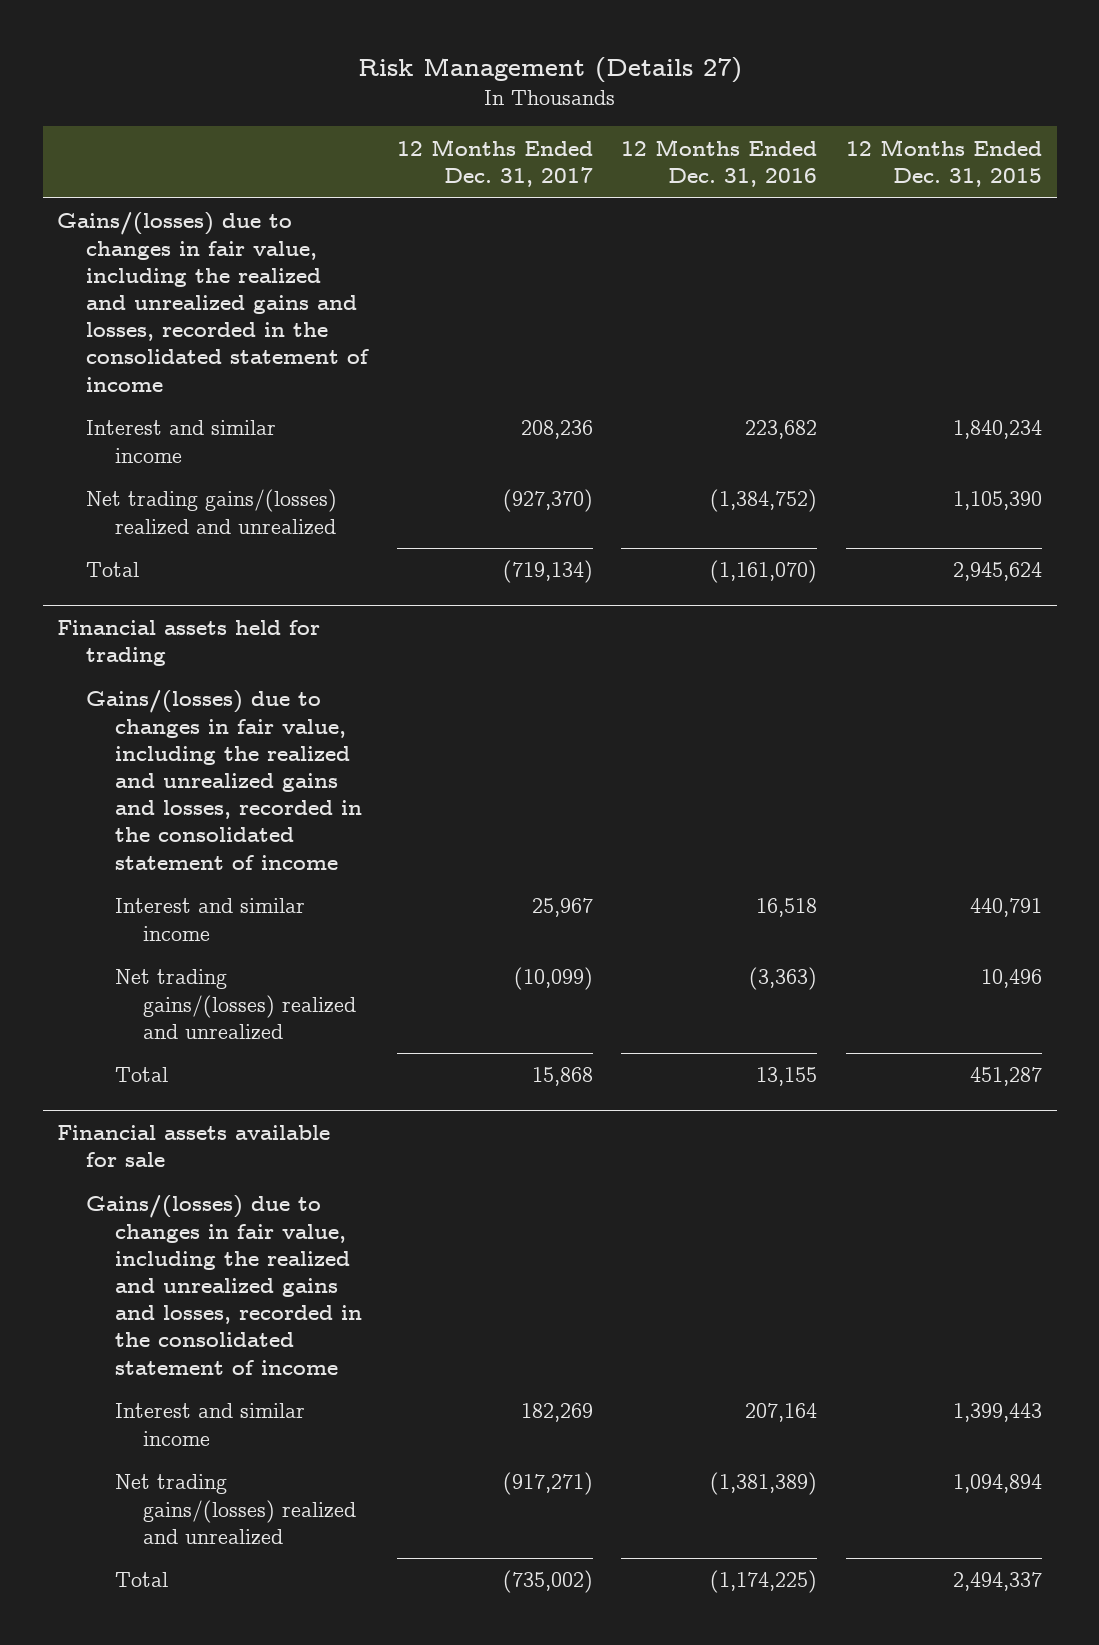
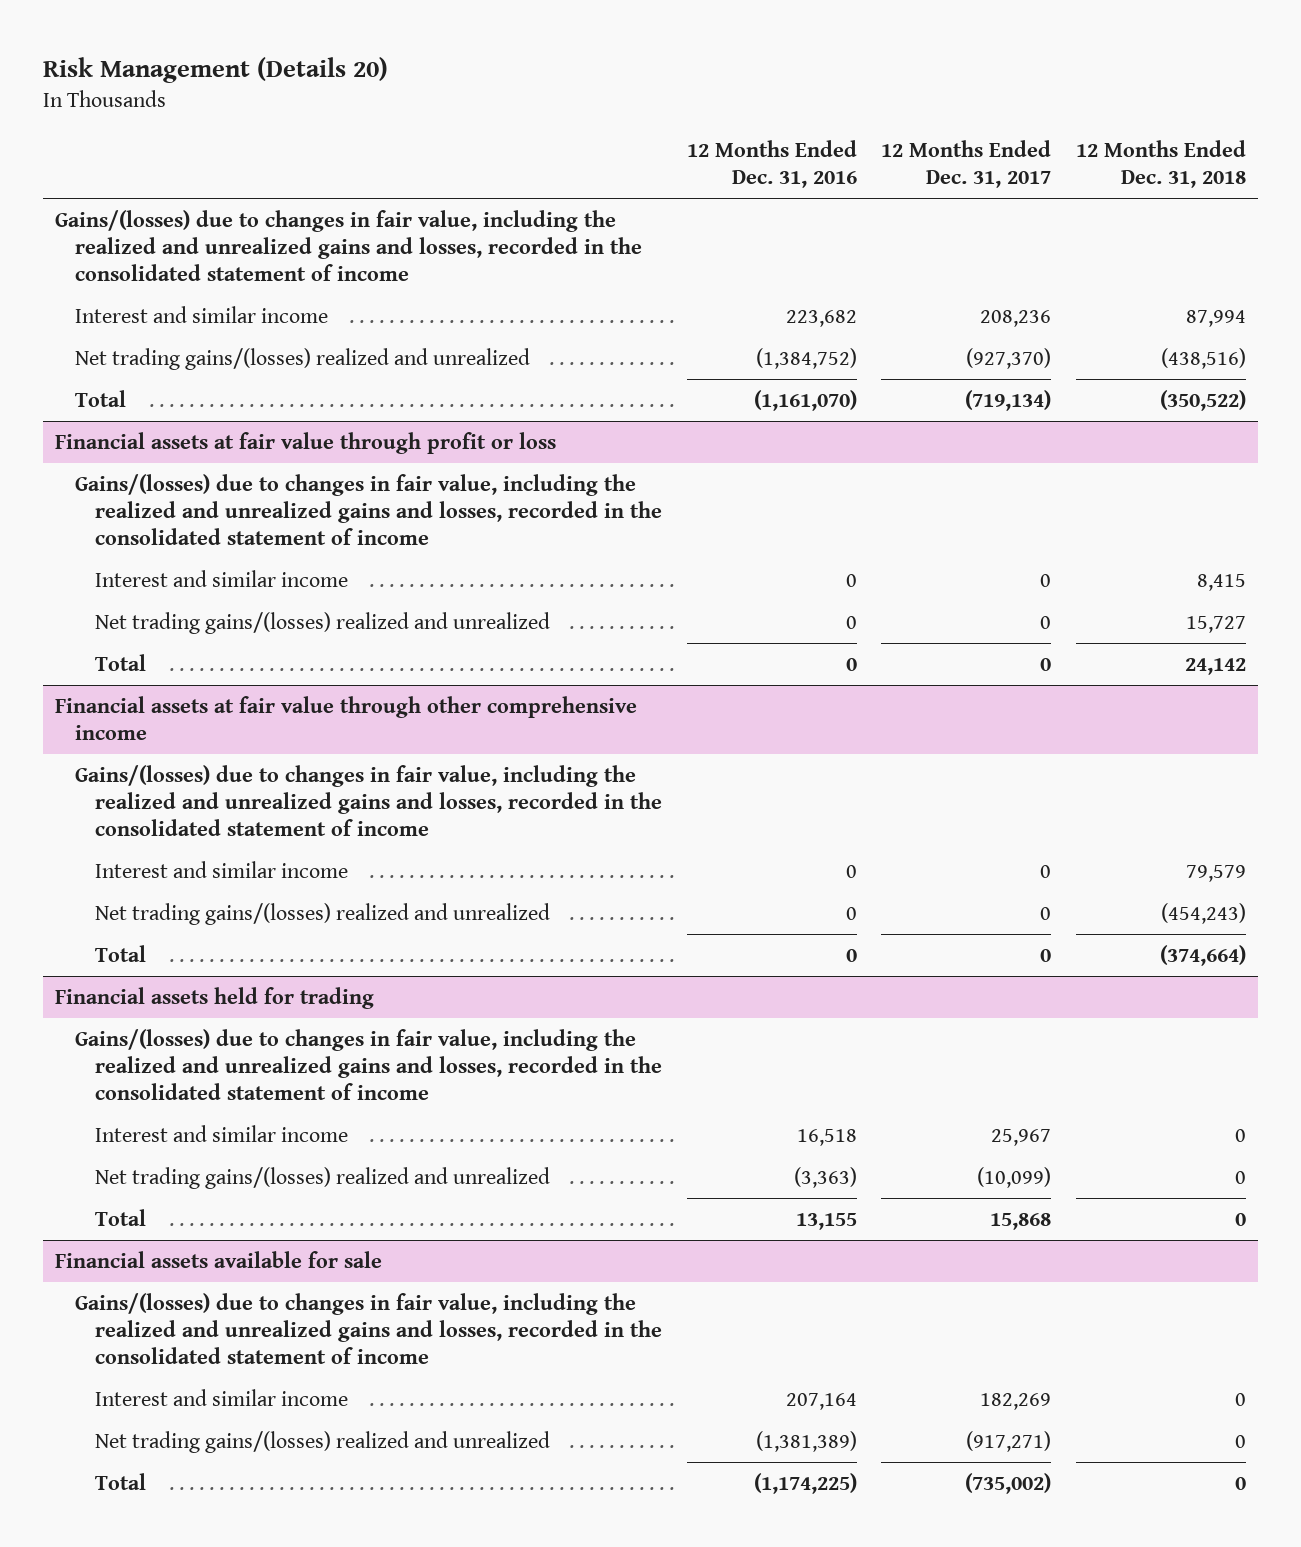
- Risk Management (Details 27)
+ Risk Management (Details 20)
- | 12 Months Ended Dec. 31, 2017 | 12 Months Ended Dec. 31, 2016 | 12 Months Ended Dec. 31, 2015
+ | 12 Months Ended Dec. 31, 2016 | 12 Months Ended Dec. 31, 2017 | 12 Months Ended Dec. 31, 2018
+ Financial assets at fair value through profit or loss
+ Gains/(losses) due to changes in fair value, including the realized and unrealized gains and losses, recorded in the consolidated statement of income
+ Interest and similar income | 0 | 0 | 8,415
+ Net trading gains/(losses) realized and unrealized | 0 | 0 | 15,727
+ Total | 0 | 0 | 24,142
+ Financial assets at fair value through other comprehensive income
+ Gains/(losses) due to changes in fair value, including the realized and unrealized gains and losses, recorded in the consolidated statement of income
+ Interest and similar income | 0 | 0 | 79,579
+ Net trading gains/(losses) realized and unrealized | 0 | 0 | (454,243)
+ Total | 0 | 0 | (374,664)

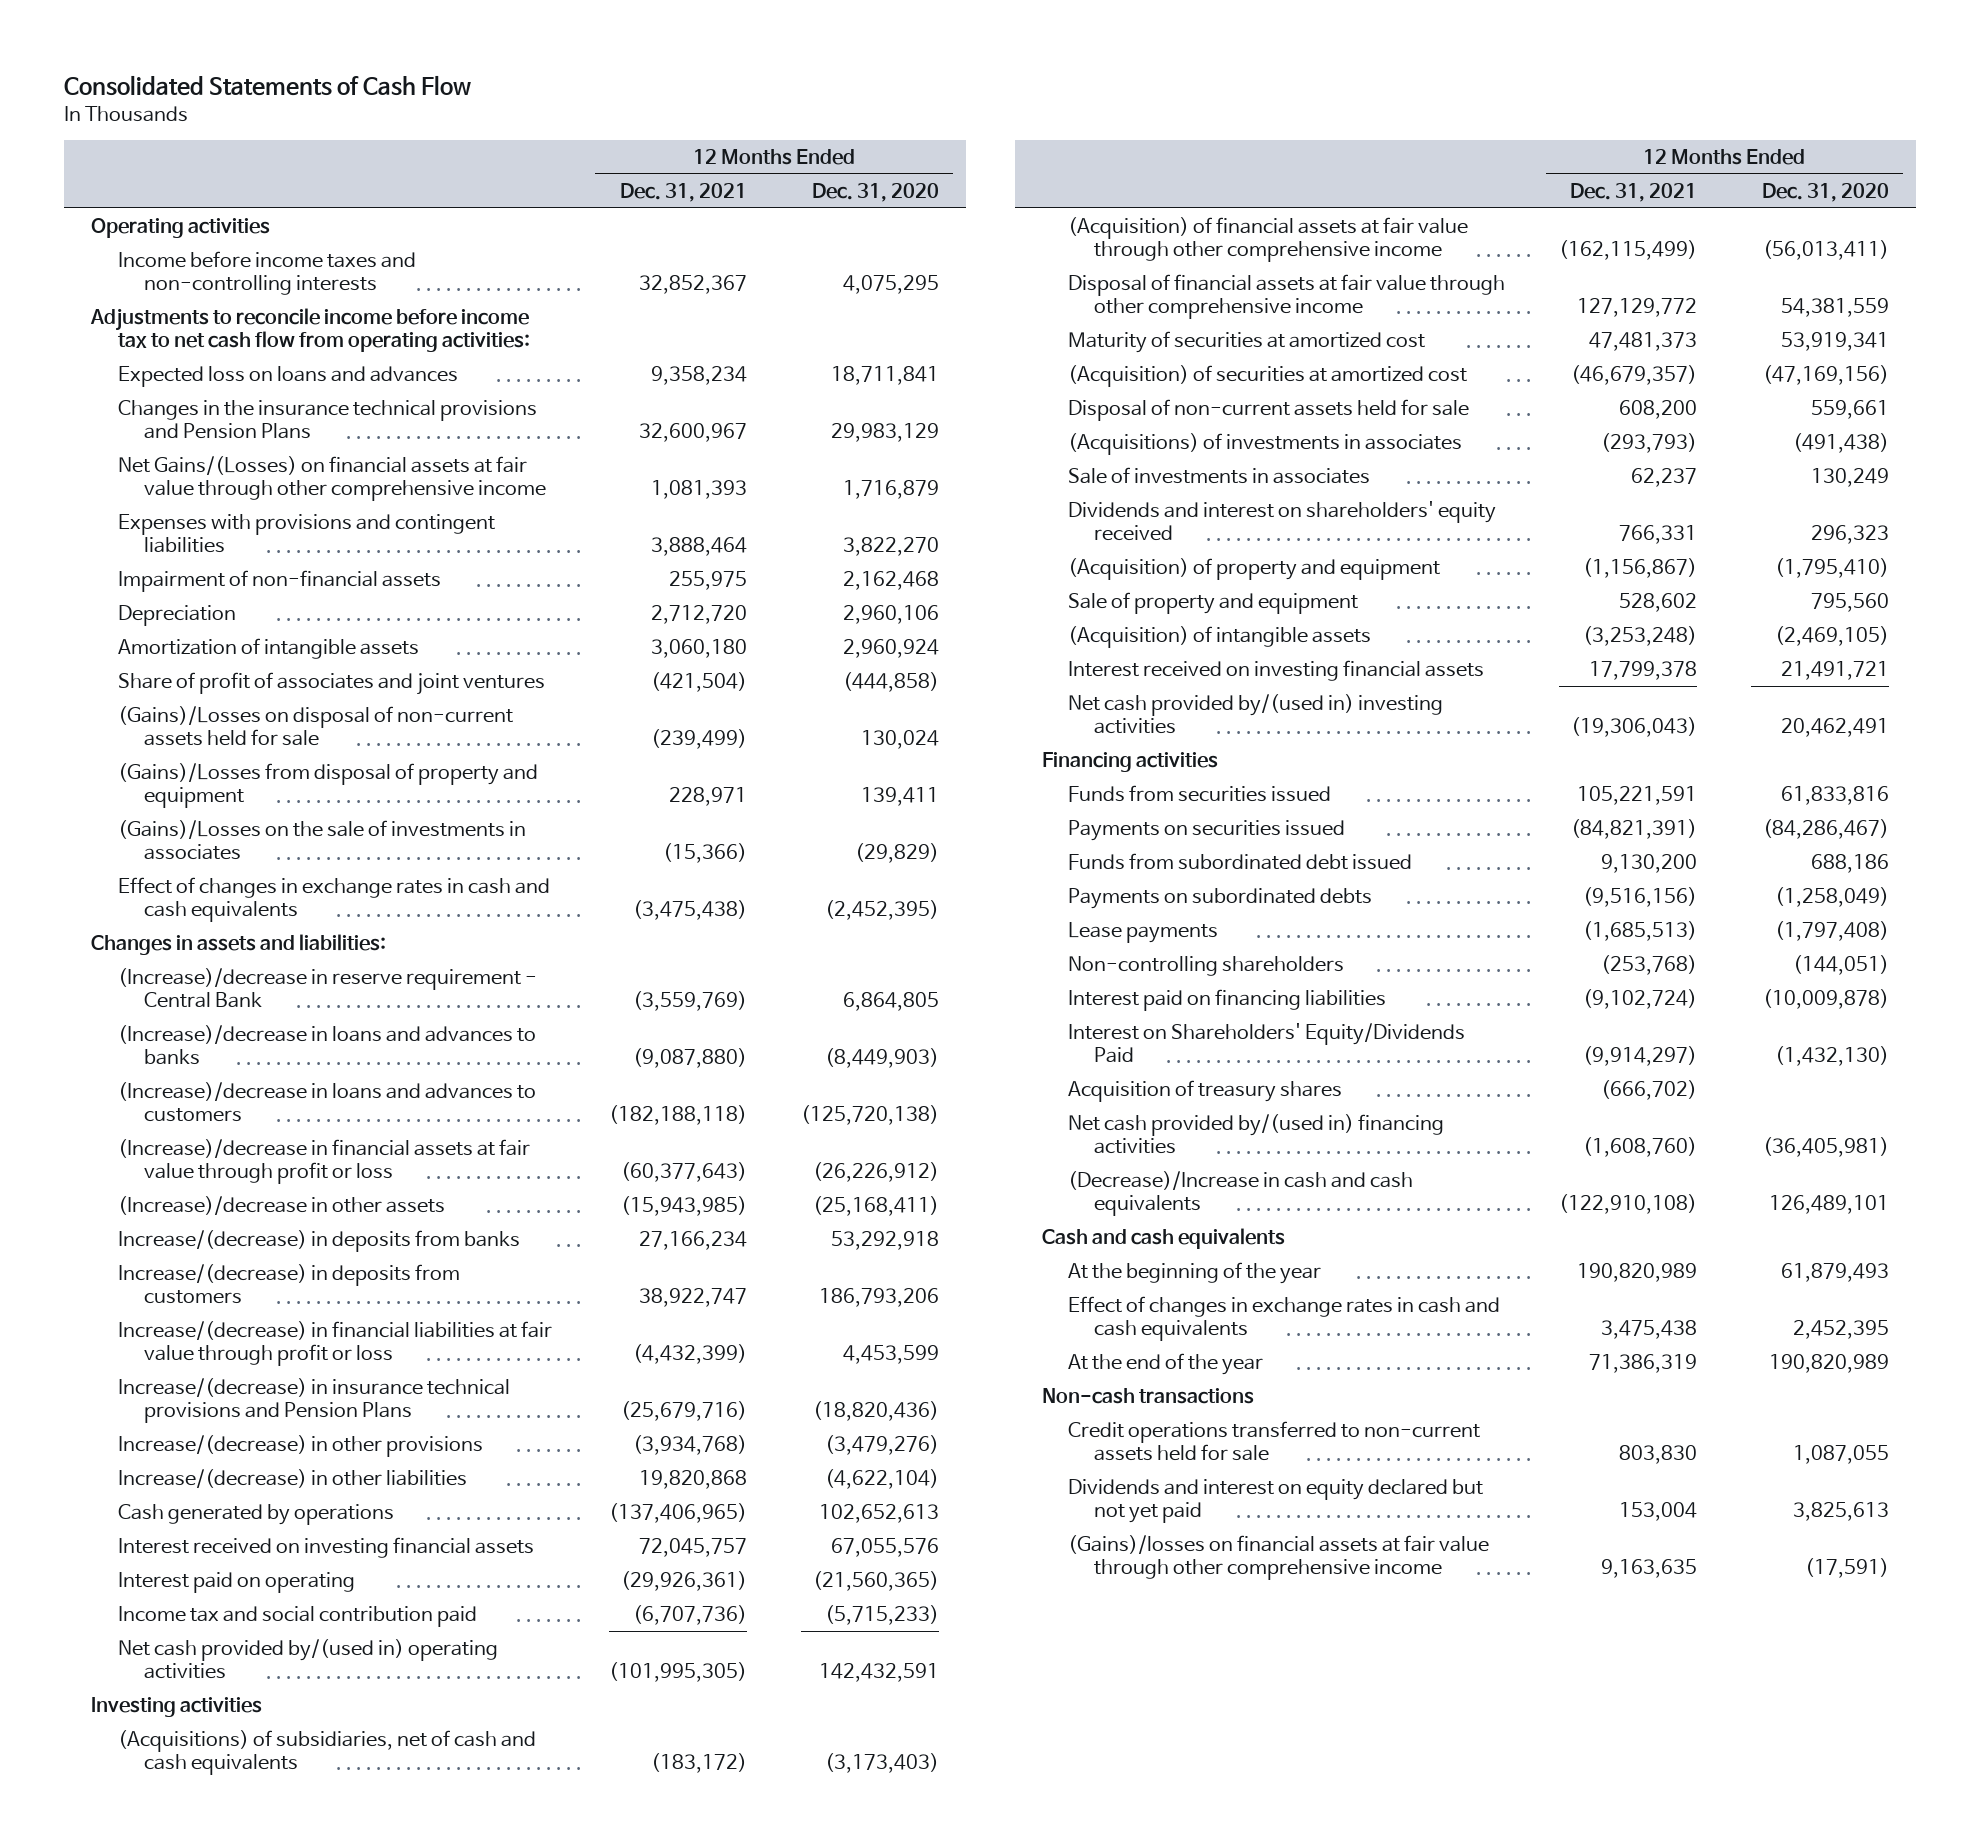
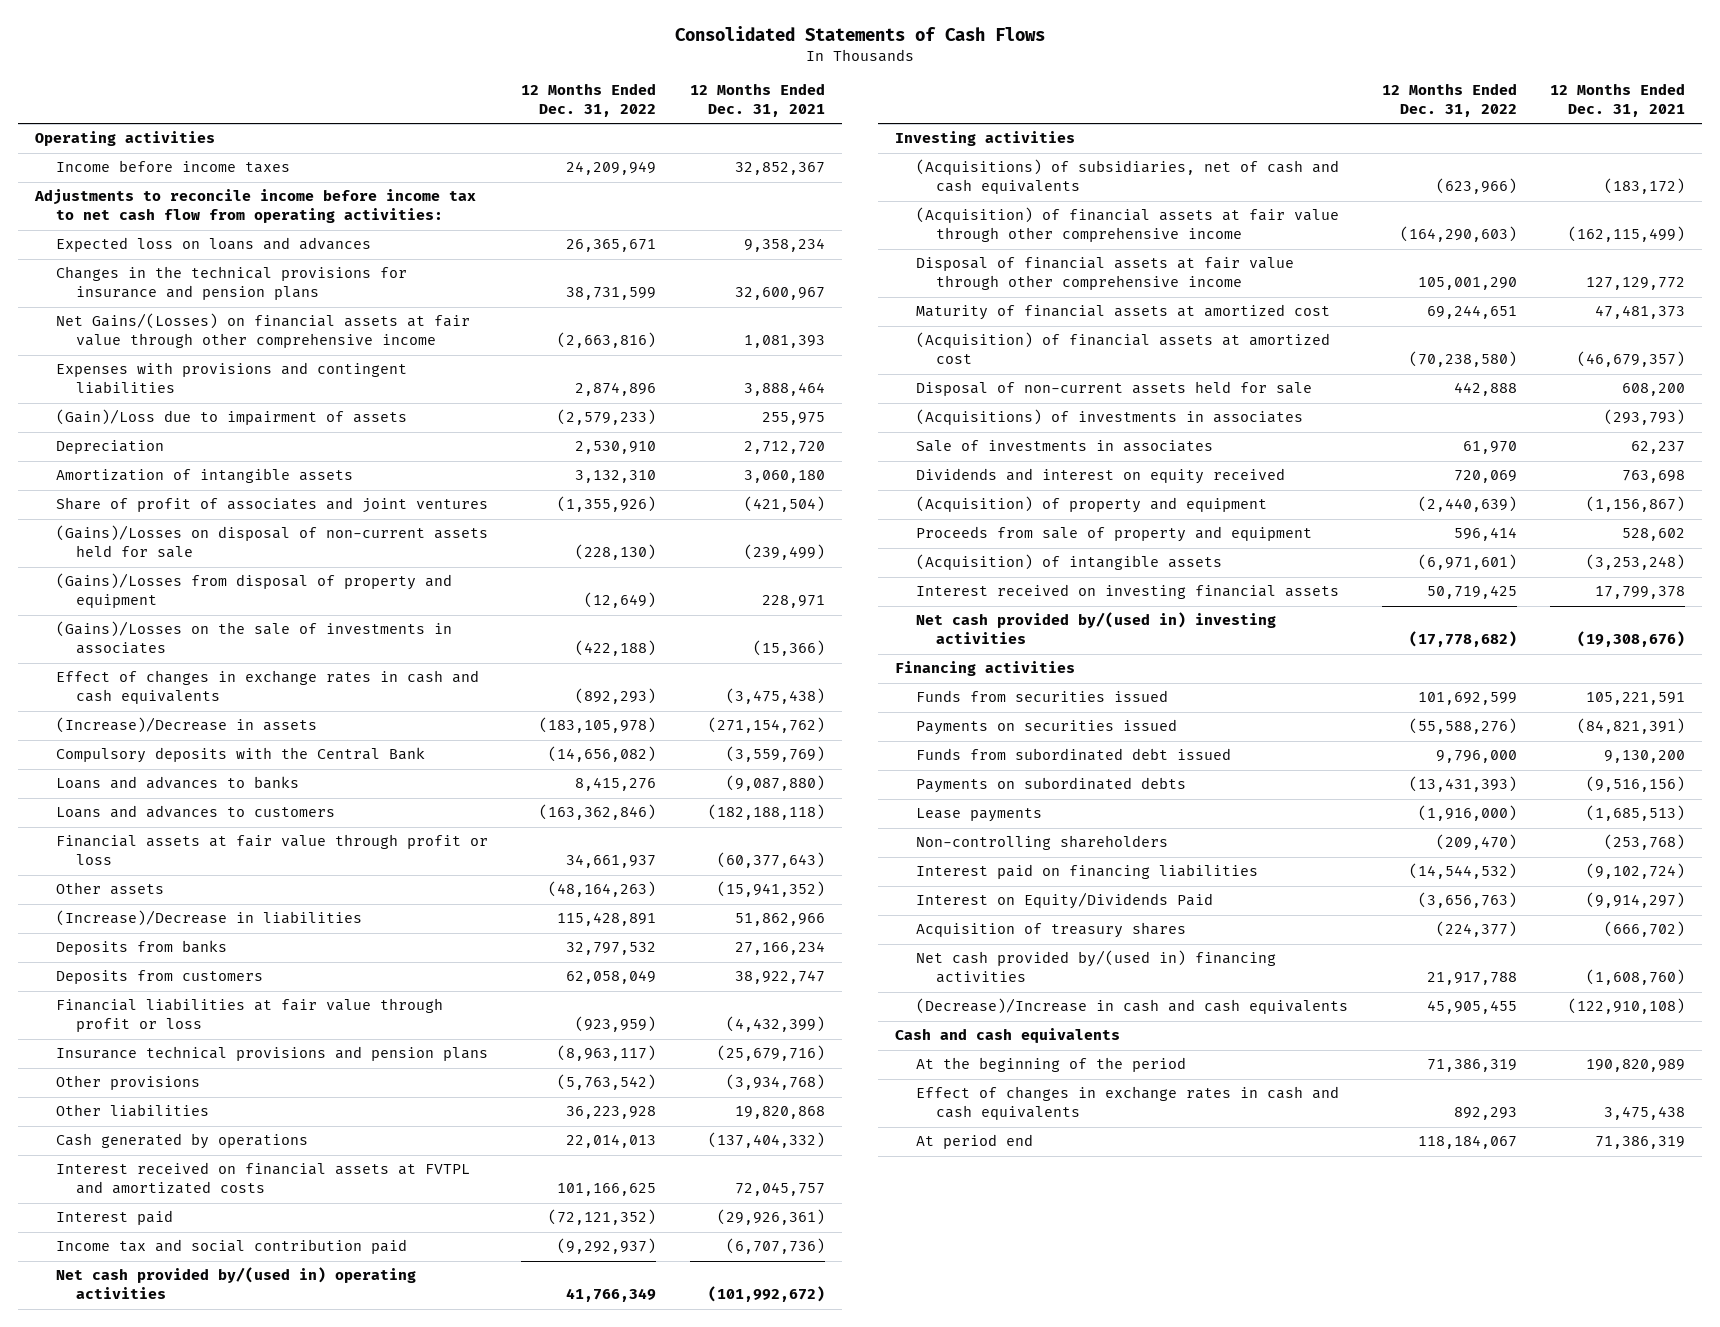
- Consolidated Statements of Cash Flow
+ Consolidated Statements of Cash Flows
- | 12 Months Ended Dec. 31, 2021 | 12 Months Ended Dec. 31, 2020
+ | 12 Months Ended Dec. 31, 2022 | 12 Months Ended Dec. 31, 2021
- Income before income taxes and non-controlling interests | 32,852,367 | 4,075,295
+ Income before income taxes | 24,209,949 | 32,852,367
- Changes in the insurance technical provisions and Pension Plans | 32,600,967 | 29,983,129
+ Changes in the technical provisions for insurance and pension plans | 38,731,599 | 32,600,967
- Impairment of non-financial assets | 255,975 | 2,162,468
+ (Gain)/Loss due to impairment of assets | (2,579,233) | 255,975
- Changes in assets and liabilities:
- (Increase)/decrease in reserve requirement - Central Bank | (3,559,769) | 6,864,805
- (Increase)/decrease in loans and advances to banks | (9,087,880) | (8,449,903)
- (Increase)/decrease in loans and advances to customers | (182,188,118) | (125,720,138)
- (Increase)/decrease in financial assets at fair value through profit or loss | (60,377,643) | (26,226,912)
- (Increase)/decrease in other assets | (15,943,985) | (25,168,411)
- Increase/(decrease) in deposits from banks | 27,166,234 | 53,292,918
- Increase/(decrease) in deposits from customers | 38,922,747 | 186,793,206
- Increase/(decrease) in financial liabilities at fair value through profit or loss | (4,432,399) | 4,453,599
- Increase/(decrease) in insurance technical provisions and Pension Plans | (25,679,716) | (18,820,436)
- Increase/(decrease) in other provisions | (3,934,768) | (3,479,276)
- Increase/(decrease) in other liabilities | 19,820,868 | (4,622,104)
- Cash generated by operations | (137,406,965) | 102,652,613
- Interest received on investing financial assets | 72,045,757 | 67,055,576
- Interest paid on operating | (29,926,361) | (21,560,365)
+ (Increase)/Decrease in assets | (183,105,978) | (271,154,762)
+ Compulsory deposits with the Central Bank | (14,656,082) | (3,559,769)
+ Loans and advances to banks | 8,415,276 | (9,087,880)
+ Loans and advances to customers | (163,362,846) | (182,188,118)
+ Financial assets at fair value through profit or loss | 34,661,937 | (60,377,643)
+ Other assets | (48,164,263) | (15,941,352)
+ (Increase)/Decrease in liabilities | 115,428,891 | 51,862,966
+ Deposits from banks | 32,797,532 | 27,166,234
+ Deposits from customers | 62,058,049 | 38,922,747
+ Financial liabilities at fair value through profit or loss | (923,959) | (4,432,399)
+ Insurance technical provisions and pension plans | (8,963,117) | (25,679,716)
+ Other provisions | (5,763,542) | (3,934,768)
+ Other liabilities | 36,223,928 | 19,820,868
+ Cash generated by operations | 22,014,013 | (137,404,332)
+ Interest received on financial assets at FVTPL and amortizated costs | 101,166,625 | 72,045,757
+ Interest paid | (72,121,352) | (29,926,361)
- Net cash provided by/(used in) operating activities | (101,995,305) | 142,432,591
+ Net cash provided by/(used in) operating activities | 41,766,349 | (101,992,672)
- Maturity of securities at amortized cost | 47,481,373 | 53,919,341
- (Acquisition) of securities at amortized cost | (46,679,357) | (47,169,156)
+ Maturity of financial assets at amortized cost | 69,244,651 | 47,481,373
+ (Acquisition) of financial assets at amortized cost | (70,238,580) | (46,679,357)
- Dividends and interest on shareholders' equity received | 766,331 | 296,323
+ Dividends and interest on equity received | 720,069 | 763,698
- Sale of property and equipment | 528,602 | 795,560
+ Proceeds from sale of property and equipment | 596,414 | 528,602
- Net cash provided by/(used in) investing activities | (19,306,043) | 20,462,491
+ Net cash provided by/(used in) investing activities | (17,778,682) | (19,308,676)
- Interest on Shareholders' Equity/Dividends Paid | (9,914,297) | (1,432,130)
+ Interest on Equity/Dividends Paid | (3,656,763) | (9,914,297)
- At the beginning of the year | 190,820,989 | 61,879,493
+ At the beginning of the period | 71,386,319 | 190,820,989
- At the end of the year | 71,386,319 | 190,820,989
- Non-cash transactions
- Credit operations transferred to non-current assets held for sale | 803,830 | 1,087,055
- Dividends and interest on equity declared but not yet paid | 153,004 | 3,825,613
- (Gains)/losses on financial assets at fair value through other comprehensive income | 9,163,635 | (17,591)
+ At period end | 118,184,067 | 71,386,319

